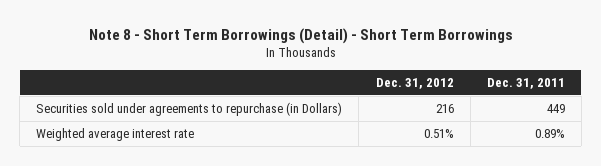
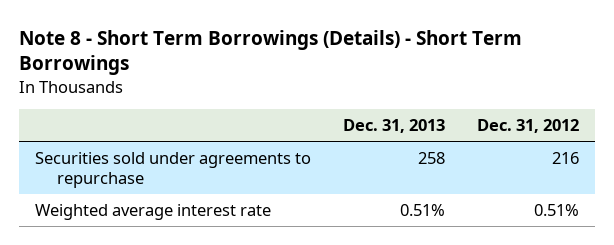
- Note 8 - Short Term Borrowings (Detail) - Short Term Borrowings
+ Note 8 - Short Term Borrowings (Details) - Short Term Borrowings
- | Dec. 31, 2012 | Dec. 31, 2011
+ | Dec. 31, 2013 | Dec. 31, 2012
- Securities sold under agreements to repurchase (in Dollars) | 216 | 449
+ Securities sold under agreements to repurchase | 258 | 216

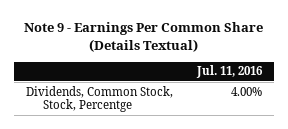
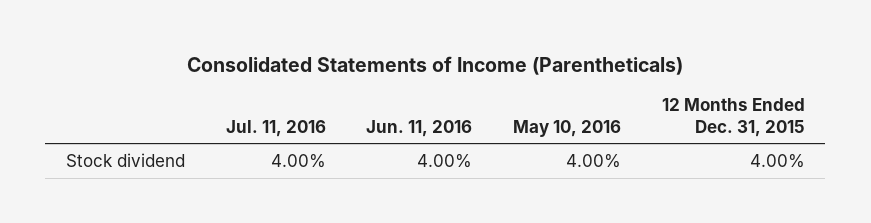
- Note 9 - Earnings Per Common Share (Details Textual)
+ Consolidated Statements of Income (Parentheticals)
- | Jul. 11, 2016
+ | Jul. 11, 2016 | Jun. 11, 2016 | May 10, 2016 | 12 Months Ended Dec. 31, 2015
- Dividends, Common Stock, Stock, Percentge | 4.00%
+ Stock dividend | 4.00% | 4.00% | 4.00% | 4.00%

